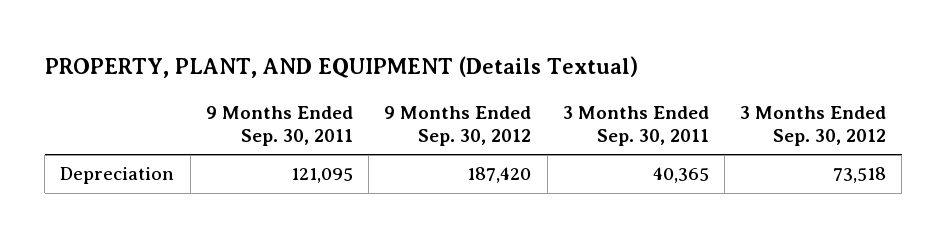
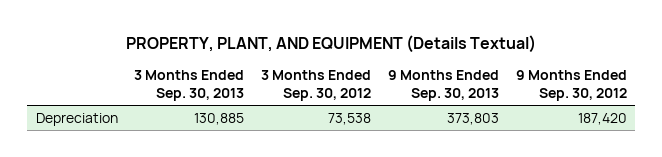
- | 9 Months Ended Sep. 30, 2011 | 9 Months Ended Sep. 30, 2012 | 3 Months Ended Sep. 30, 2011 | 3 Months Ended Sep. 30, 2012
+ | 3 Months Ended Sep. 30, 2013 | 3 Months Ended Sep. 30, 2012 | 9 Months Ended Sep. 30, 2013 | 9 Months Ended Sep. 30, 2012
- Depreciation | 121,095 | 187,420 | 40,365 | 73,518
+ Depreciation | 130,885 | 73,538 | 373,803 | 187,420

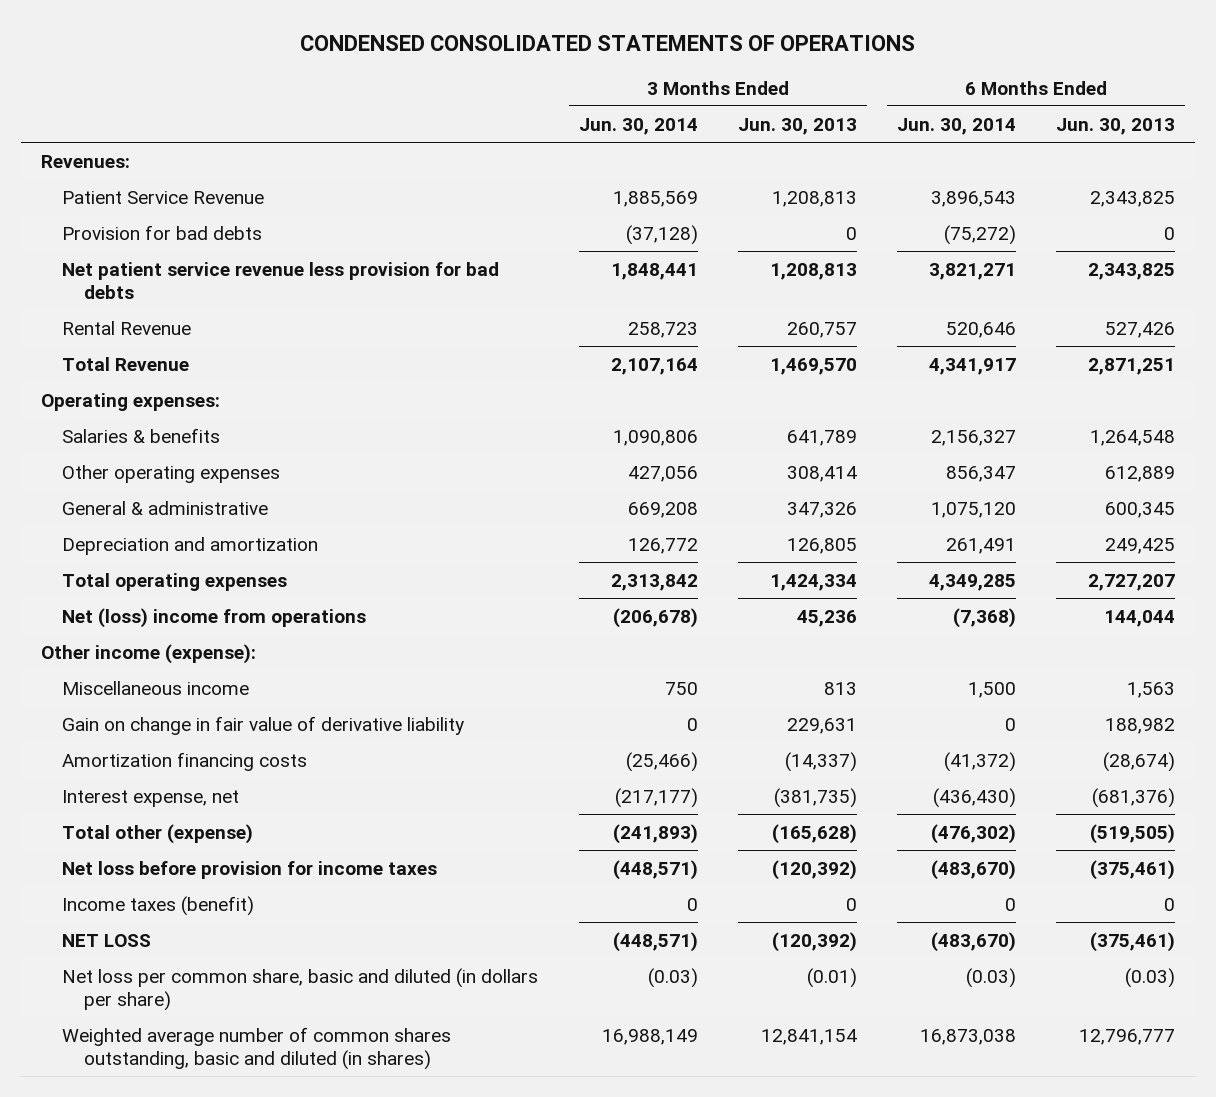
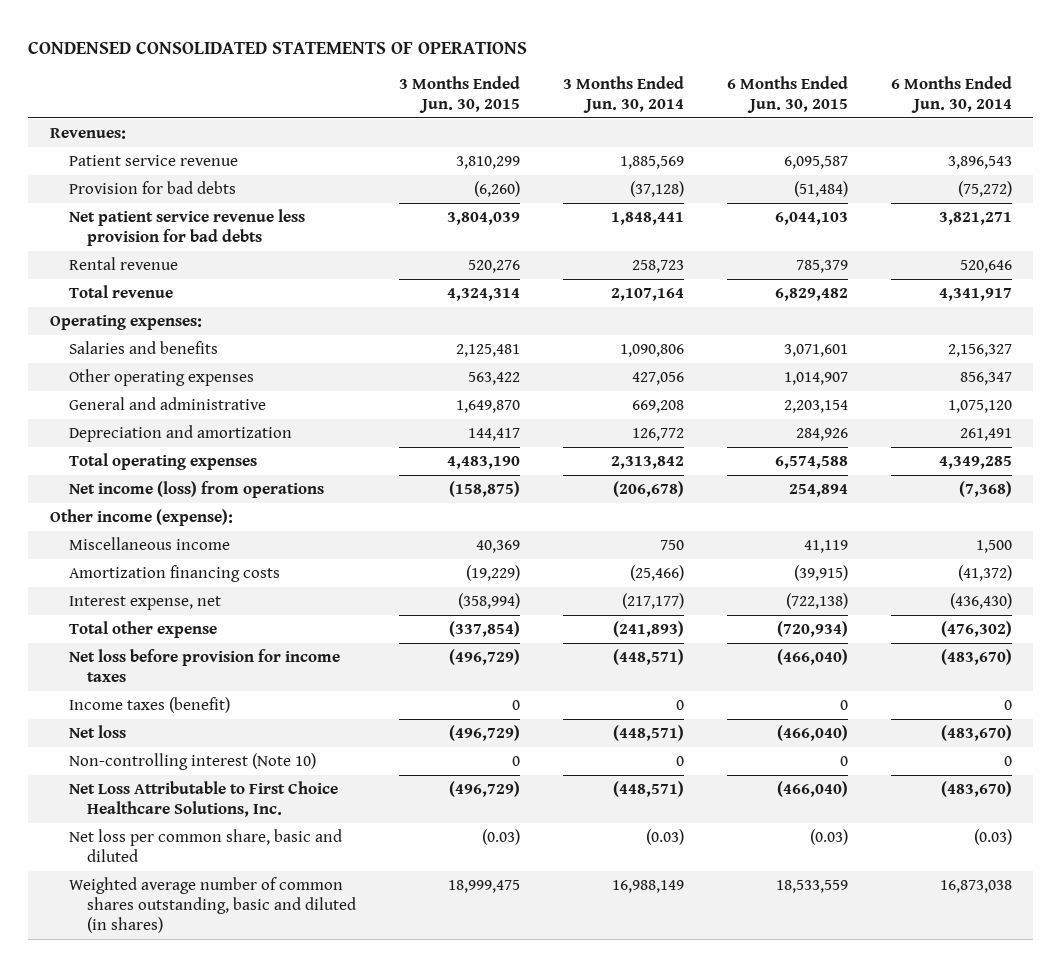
- | 3 Months Ended Jun. 30, 2014 | 3 Months Ended Jun. 30, 2013 | 6 Months Ended Jun. 30, 2014 | 6 Months Ended Jun. 30, 2013
+ | 3 Months Ended Jun. 30, 2015 | 3 Months Ended Jun. 30, 2014 | 6 Months Ended Jun. 30, 2015 | 6 Months Ended Jun. 30, 2014
- Patient Service Revenue | 1,885,569 | 1,208,813 | 3,896,543 | 2,343,825
+ Patient service revenue | 3,810,299 | 1,885,569 | 6,095,587 | 3,896,543
- Rental Revenue | 258,723 | 260,757 | 520,646 | 527,426
- Total Revenue | 2,107,164 | 1,469,570 | 4,341,917 | 2,871,251
+ Rental revenue | 520,276 | 258,723 | 785,379 | 520,646
+ Total revenue | 4,324,314 | 2,107,164 | 6,829,482 | 4,341,917
- Salaries & benefits | 1,090,806 | 641,789 | 2,156,327 | 1,264,548
+ Salaries and benefits | 2,125,481 | 1,090,806 | 3,071,601 | 2,156,327
- General & administrative | 669,208 | 347,326 | 1,075,120 | 600,345
+ General and administrative | 1,649,870 | 669,208 | 2,203,154 | 1,075,120
- Net (loss) income from operations | (206,678) | 45,236 | (7,368) | 144,044
+ Net income (loss) from operations | (158,875) | (206,678) | 254,894 | (7,368)
- Gain on change in fair value of derivative liability | 0 | 229,631 | 0 | 188,982
- Total other (expense) | (241,893) | (165,628) | (476,302) | (519,505)
+ Total other expense | (337,854) | (241,893) | (720,934) | (476,302)
- NET LOSS | (448,571) | (120,392) | (483,670) | (375,461)
- Net loss per common share, basic and diluted (in dollars per share) | (0.03) | (0.01) | (0.03) | (0.03)
+ Net loss | (496,729) | (448,571) | (466,040) | (483,670)
+ Non-controlling interest (Note 10) | 0 | 0 | 0 | 0
+ Net Loss Attributable to First Choice Healthcare Solutions, Inc. | (496,729) | (448,571) | (466,040) | (483,670)
+ Net loss per common share, basic and diluted | (0.03) | (0.03) | (0.03) | (0.03)

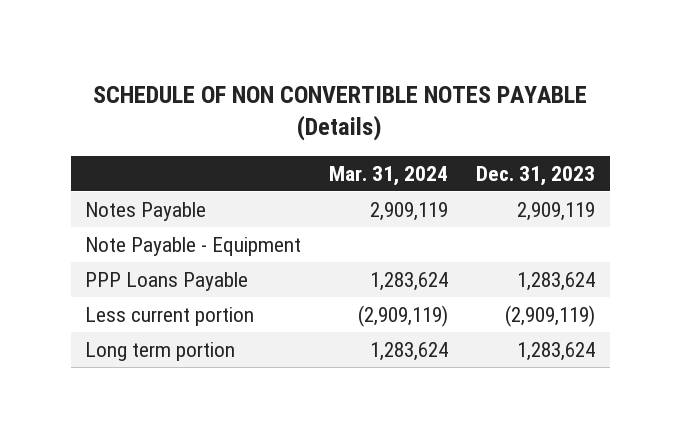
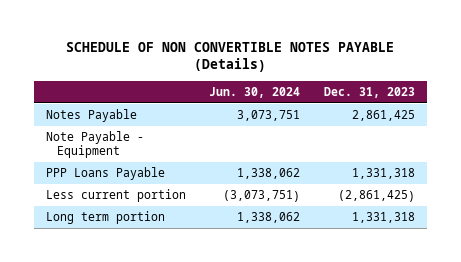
- | Mar. 31, 2024 | Dec. 31, 2023
+ | Jun. 30, 2024 | Dec. 31, 2023
- Notes Payable | 2,909,119 | 2,909,119
+ Notes Payable | 3,073,751 | 2,861,425
- PPP Loans Payable | 1,283,624 | 1,283,624
- Less current portion | (2,909,119) | (2,909,119)
- Long term portion | 1,283,624 | 1,283,624
+ PPP Loans Payable | 1,338,062 | 1,331,318
+ Less current portion | (3,073,751) | (2,861,425)
+ Long term portion | 1,338,062 | 1,331,318

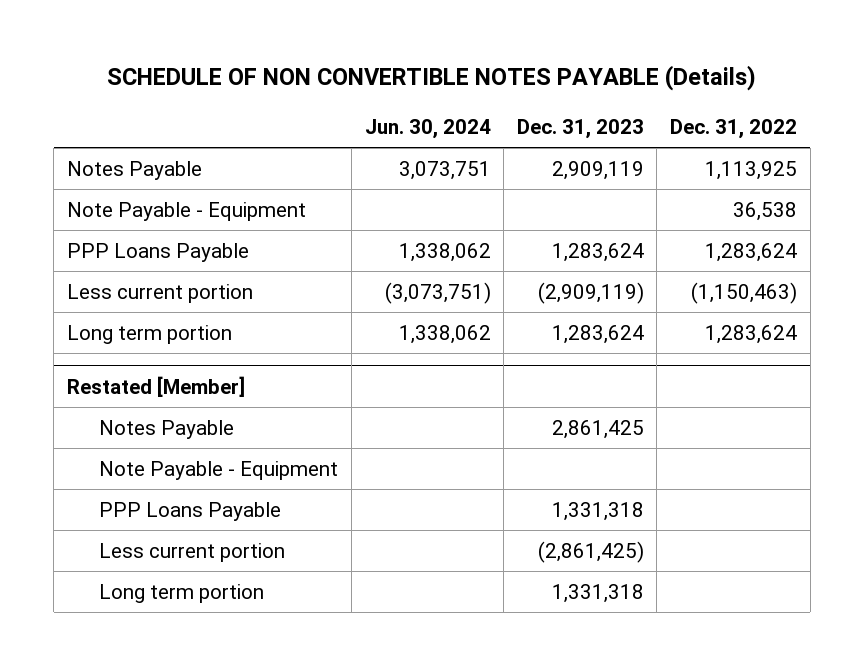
- | Jun. 30, 2024 | Dec. 31, 2023
+ | Jun. 30, 2024 | Dec. 31, 2023 | Dec. 31, 2022
- Notes Payable | 3,073,751 | 2,861,425
+ Notes Payable | 3,073,751 | 2,909,119 | 1,113,925
- PPP Loans Payable | 1,338,062 | 1,331,318
- Less current portion | (3,073,751) | (2,861,425)
- Long term portion | 1,338,062 | 1,331,318
+ PPP Loans Payable | 1,338,062 | 1,283,624 | 1,283,624
+ Less current portion | (3,073,751) | (2,909,119) | (1,150,463)
+ Long term portion | 1,338,062 | 1,283,624 | 1,283,624
+ Restated [Member]
+ Notes Payable | | 2,861,425 |
+ Note Payable - Equipment
+ PPP Loans Payable | | 1,331,318 |
+ Less current portion | | (2,861,425) |
+ Long term portion | | 1,331,318 |

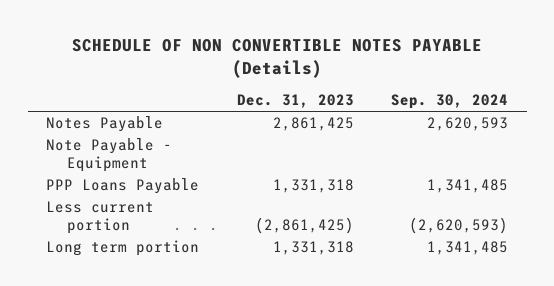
- | Jun. 30, 2024 | Dec. 31, 2023 | Dec. 31, 2022
+ | Dec. 31, 2023 | Sep. 30, 2024
- Notes Payable | 3,073,751 | 2,909,119 | 1,113,925
- Note Payable - Equipment | | | 36,538
- PPP Loans Payable | 1,338,062 | 1,283,624 | 1,283,624
- Less current portion | (3,073,751) | (2,909,119) | (1,150,463)
- Long term portion | 1,338,062 | 1,283,624 | 1,283,624
- Restated [Member]

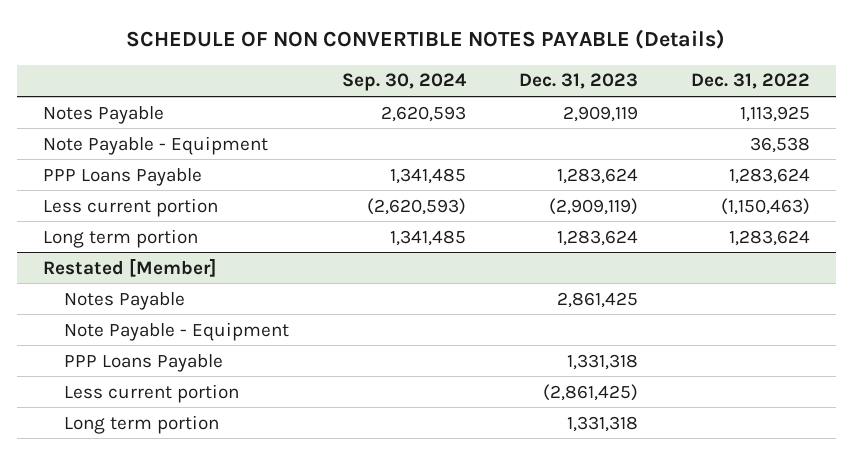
- | Dec. 31, 2023 | Sep. 30, 2024
+ | Sep. 30, 2024 | Dec. 31, 2023 | Dec. 31, 2022
- Notes Payable | 2,861,425 | 2,620,593
+ Notes Payable | 2,620,593 | 2,909,119 | 1,113,925
- PPP Loans Payable | 1,331,318 | 1,341,485
- Less current portion | (2,861,425) | (2,620,593)
- Long term portion | 1,331,318 | 1,341,485
+ PPP Loans Payable | 1,341,485 | 1,283,624 | 1,283,624
+ Less current portion | (2,620,593) | (2,909,119) | (1,150,463)
+ Long term portion | 1,341,485 | 1,283,624 | 1,283,624
+ Restated [Member]
+ Notes Payable | | 2,861,425 |
+ Note Payable - Equipment
+ PPP Loans Payable | | 1,331,318 |
+ Less current portion | | (2,861,425) |
+ Long term portion | | 1,331,318 |

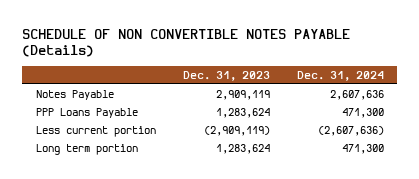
- | Sep. 30, 2024 | Dec. 31, 2023 | Dec. 31, 2022
+ | Dec. 31, 2023 | Dec. 31, 2024
- Note Payable - Equipment | | | 36,538
- Restated [Member]
- Notes Payable | | 2,861,425 |
- Note Payable - Equipment
- PPP Loans Payable | | 1,331,318 |
- Less current portion | | (2,861,425) |
- Long term portion | | 1,331,318 |

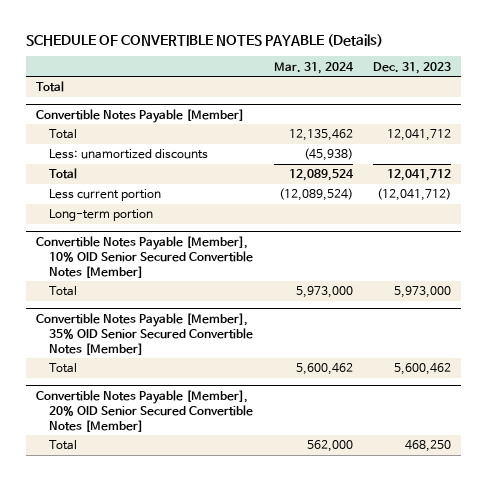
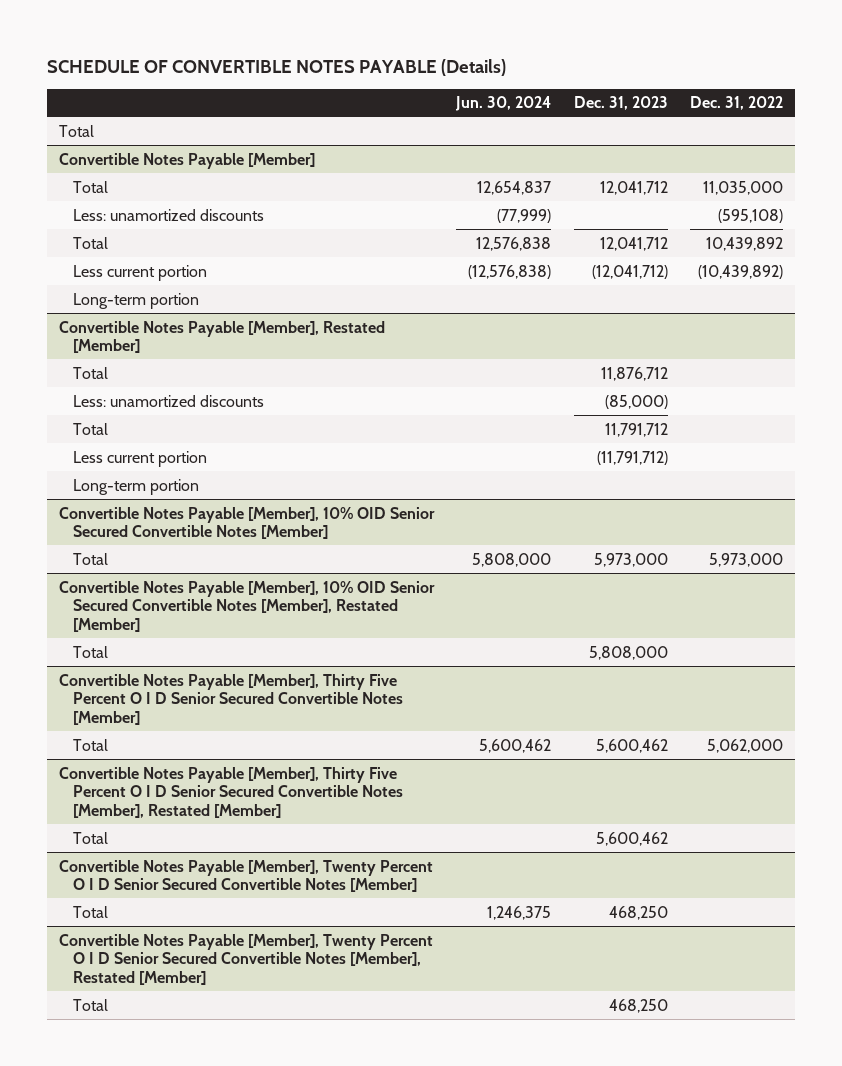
- | Mar. 31, 2024 | Dec. 31, 2023
+ | Jun. 30, 2024 | Dec. 31, 2023 | Dec. 31, 2022
+ Convertible Notes Payable [Member], Restated [Member]
+ Total | | 11,876,712 |
+ Less: unamortized discounts | | (85,000) |
+ Total | | 11,791,712 |
+ Less current portion | | (11,791,712) |
+ Long-term portion
- Convertible Notes Payable [Member], 35% OID Senior Secured Convertible Notes [Member]
+ Convertible Notes Payable [Member], 10% OID Senior Secured Convertible Notes [Member], Restated [Member]
+ Total | | 5,808,000 |
+ Convertible Notes Payable [Member], Thirty Five Percent O I D Senior Secured Convertible Notes [Member]
- Convertible Notes Payable [Member], 20% OID Senior Secured Convertible Notes [Member]
+ Convertible Notes Payable [Member], Thirty Five Percent O I D Senior Secured Convertible Notes [Member], Restated [Member]
+ Total | | 5,600,462 |
+ Convertible Notes Payable [Member], Twenty Percent O I D Senior Secured Convertible Notes [Member]
+ Convertible Notes Payable [Member], Twenty Percent O I D Senior Secured Convertible Notes [Member], Restated [Member]
+ Total | | 468,250 |

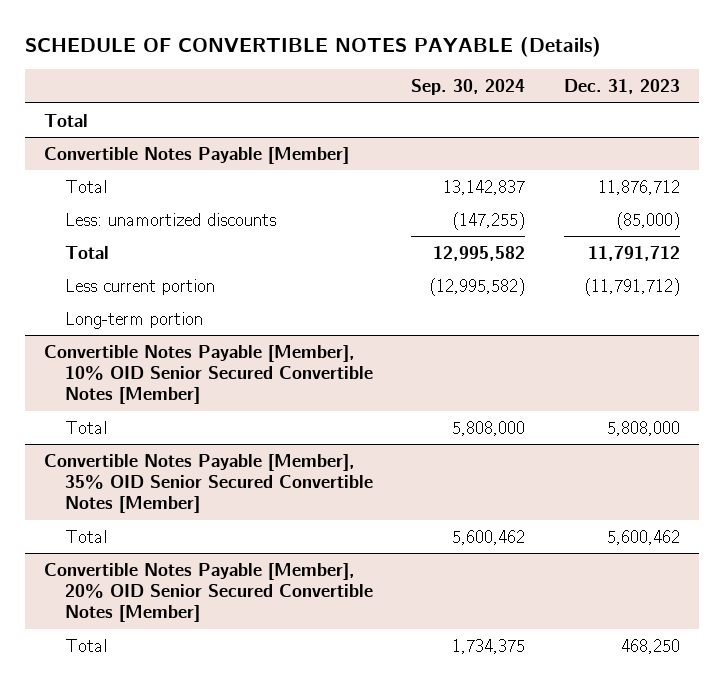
- | Jun. 30, 2024 | Dec. 31, 2023 | Dec. 31, 2022
+ | Sep. 30, 2024 | Dec. 31, 2023
@ Convertible Notes Payable [Member]
- Total | 12,654,837 | 12,041,712 | 11,035,000
- Less: unamortized discounts | (77,999) | | (595,108)
- Total | 12,576,838 | 12,041,712 | 10,439,892
- Less current portion | (12,576,838) | (12,041,712) | (10,439,892)
- Long-term portion
- Convertible Notes Payable [Member], Restated [Member]
@ Convertible Notes Payable [Member], 10% OID Senior Secured Convertible Notes [Member]
- Total | 5,808,000 | 5,973,000 | 5,973,000
- Convertible Notes Payable [Member], 10% OID Senior Secured Convertible Notes [Member], Restated [Member]
- Convertible Notes Payable [Member], Thirty Five Percent O I D Senior Secured Convertible Notes [Member]
- Total | 5,600,462 | 5,600,462 | 5,062,000
- Convertible Notes Payable [Member], Thirty Five Percent O I D Senior Secured Convertible Notes [Member], Restated [Member]
+ Convertible Notes Payable [Member], 35% OID Senior Secured Convertible Notes [Member]
- Convertible Notes Payable [Member], Twenty Percent O I D Senior Secured Convertible Notes [Member]
- Total | 1,246,375 | 468,250 |
- Convertible Notes Payable [Member], Twenty Percent O I D Senior Secured Convertible Notes [Member], Restated [Member]
+ Convertible Notes Payable [Member], 20% OID Senior Secured Convertible Notes [Member]

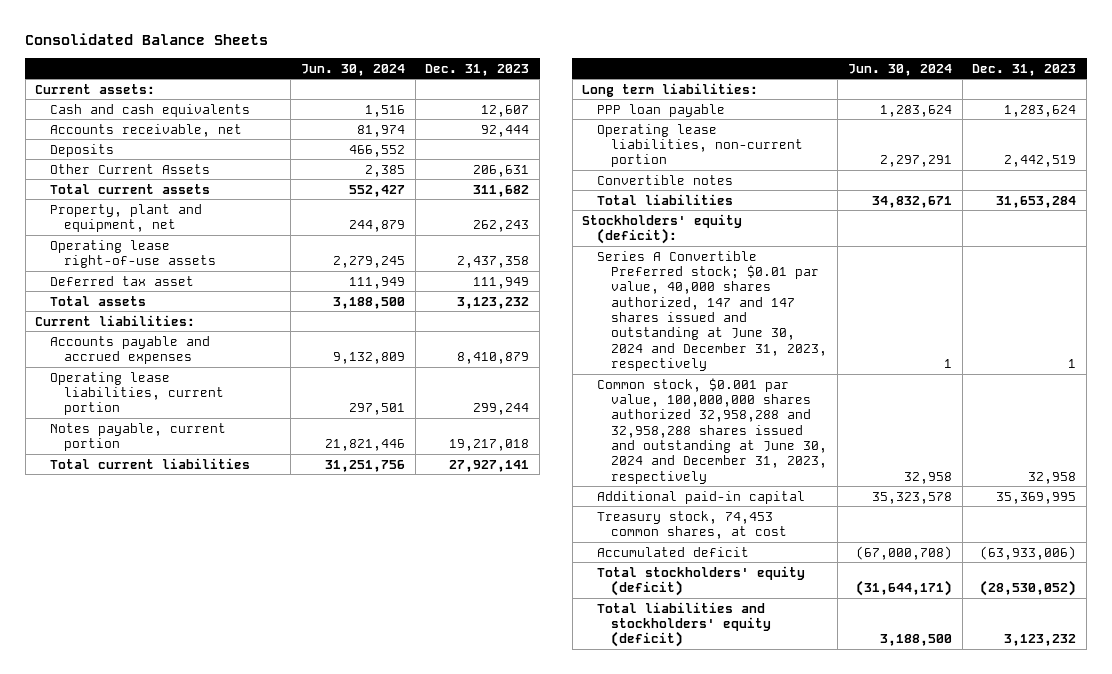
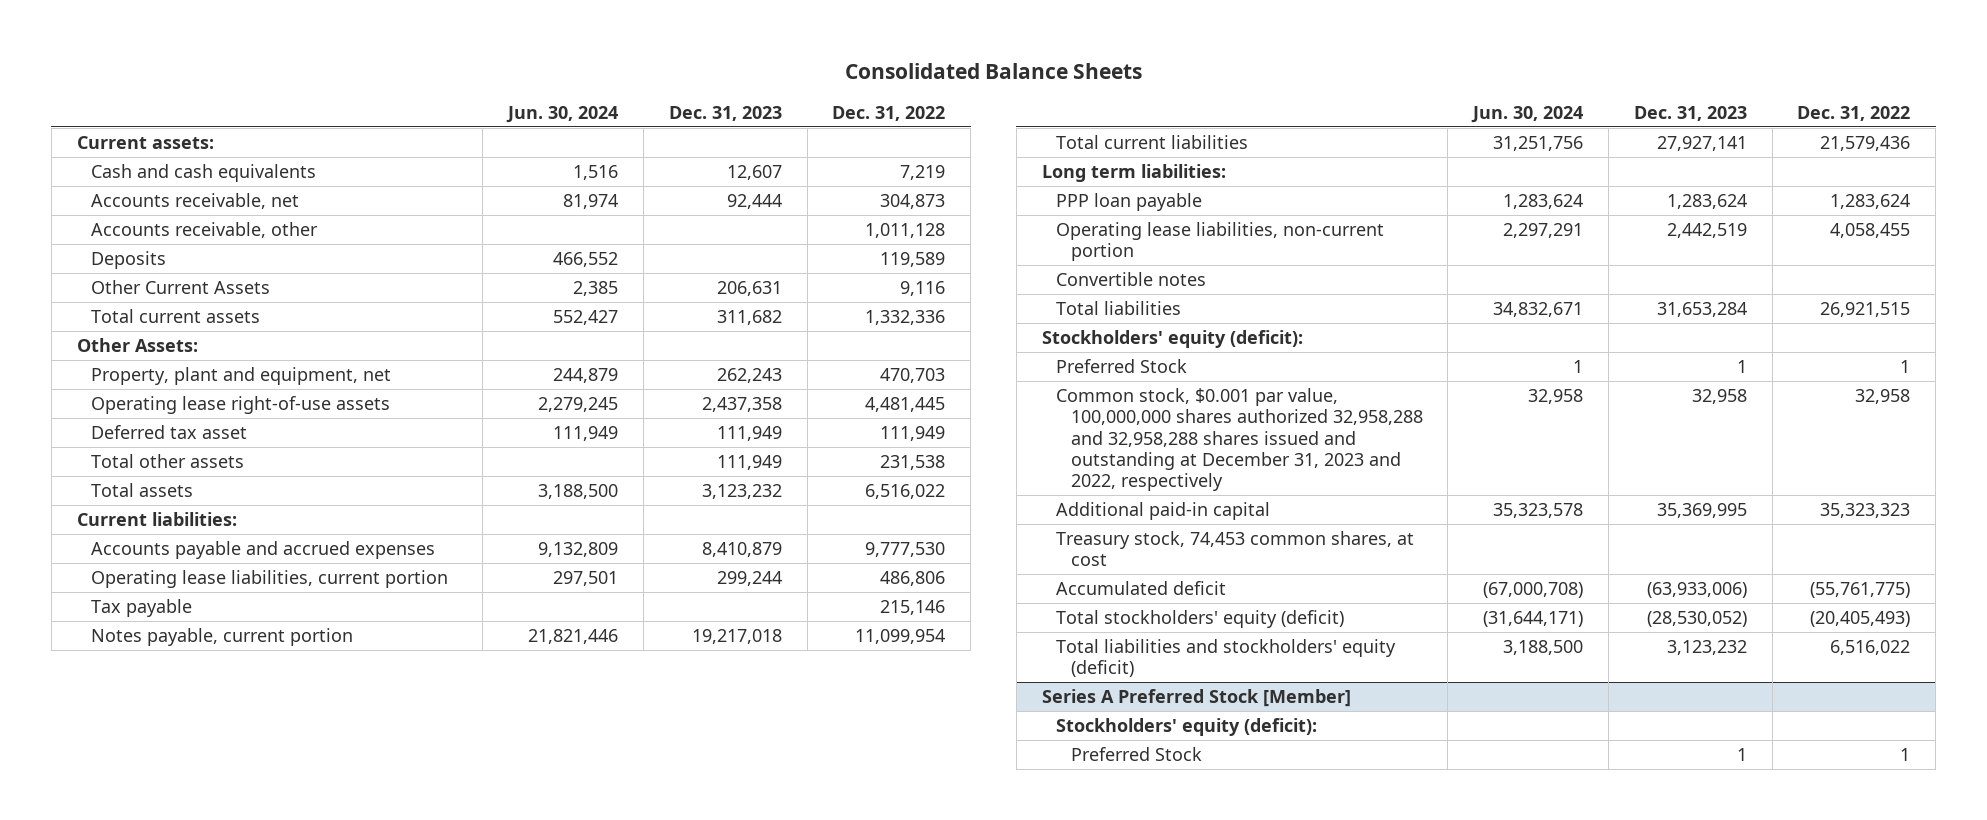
- | Jun. 30, 2024 | Dec. 31, 2023
+ | Jun. 30, 2024 | Dec. 31, 2023 | Dec. 31, 2022
+ Accounts receivable, other | | | 1,011,128
+ Other Assets:
+ Total other assets | | 111,949 | 231,538
+ Tax payable | | | 215,146
- Series A Convertible Preferred stock; $0.01 par value, 40,000 shares authorized, 147 and 147 shares issued and outstanding at June 30, 2024 and December 31, 2023, respectively | 1 | 1
- Common stock, $0.001 par value, 100,000,000 shares authorized 32,958,288 and 32,958,288 shares issued and outstanding at June 30, 2024 and December 31, 2023, respectively | 32,958 | 32,958
+ Preferred Stock | 1 | 1 | 1
+ Common stock, $0.001 par value, 100,000,000 shares authorized 32,958,288 and 32,958,288 shares issued and outstanding at December 31, 2023 and 2022, respectively | 32,958 | 32,958 | 32,958
+ Series A Preferred Stock [Member]
+ Stockholders' equity (deficit):
+ Preferred Stock | | 1 | 1

